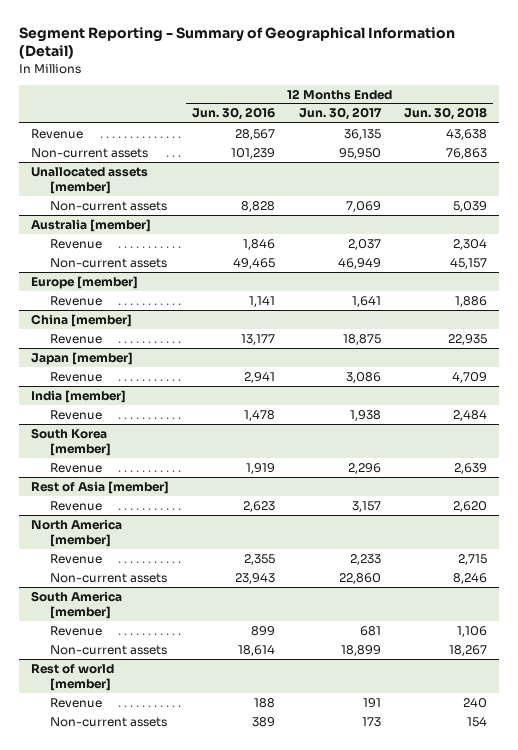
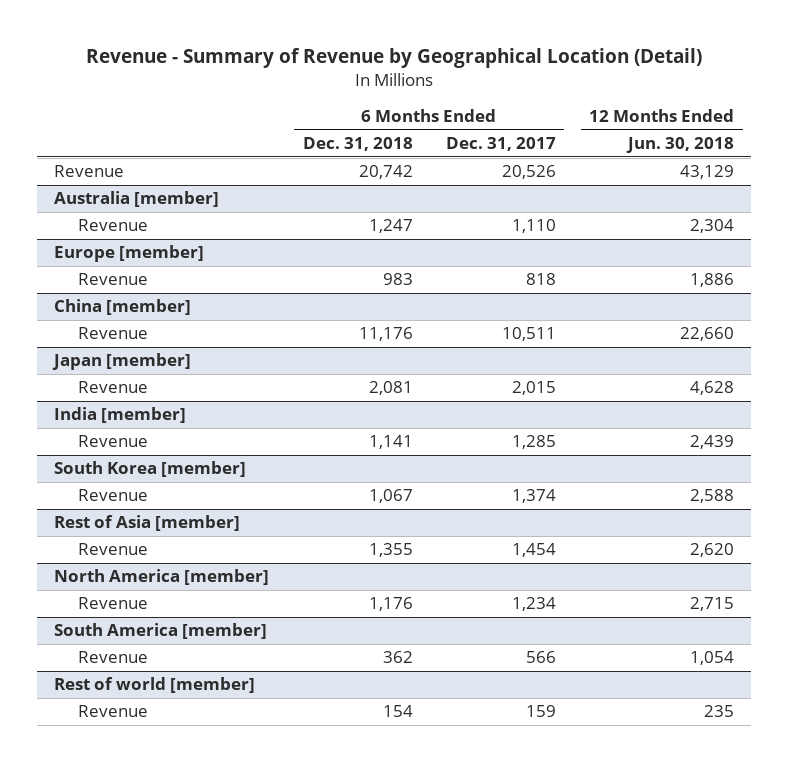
- Segment Reporting - Summary of Geographical Information (Detail)
+ Revenue - Summary of Revenue by Geographical Location (Detail)
- | 12 Months Ended Jun. 30, 2016 | 12 Months Ended Jun. 30, 2017 | 12 Months Ended Jun. 30, 2018
+ | 6 Months Ended Dec. 31, 2018 | 6 Months Ended Dec. 31, 2017 | 12 Months Ended Jun. 30, 2018
- Revenue | 28,567 | 36,135 | 43,638
- Non-current assets | 101,239 | 95,950 | 76,863
- Unallocated assets [member]
- Non-current assets | 8,828 | 7,069 | 5,039
+ Revenue | 20,742 | 20,526 | 43,129
@ Australia [member]
- Non-current assets | 49,465 | 46,949 | 45,157
@ China [member]
- Revenue | 13,177 | 18,875 | 22,935
+ Revenue | 11,176 | 10,511 | 22,660
@ Japan [member]
- Revenue | 2,941 | 3,086 | 4,709
+ Revenue | 2,081 | 2,015 | 4,628
@ India [member]
- Revenue | 1,478 | 1,938 | 2,484
+ Revenue | 1,141 | 1,285 | 2,439
@ South Korea [member]
- Revenue | 1,919 | 2,296 | 2,639
+ Revenue | 1,067 | 1,374 | 2,588
@ North America [member]
- Non-current assets | 23,943 | 22,860 | 8,246
@ South America [member]
- Revenue | 899 | 681 | 1,106
- Non-current assets | 18,614 | 18,899 | 18,267
+ Revenue | 362 | 566 | 1,054
@ Rest of world [member]
- Revenue | 188 | 191 | 240
- Non-current assets | 389 | 173 | 154
+ Revenue | 154 | 159 | 235

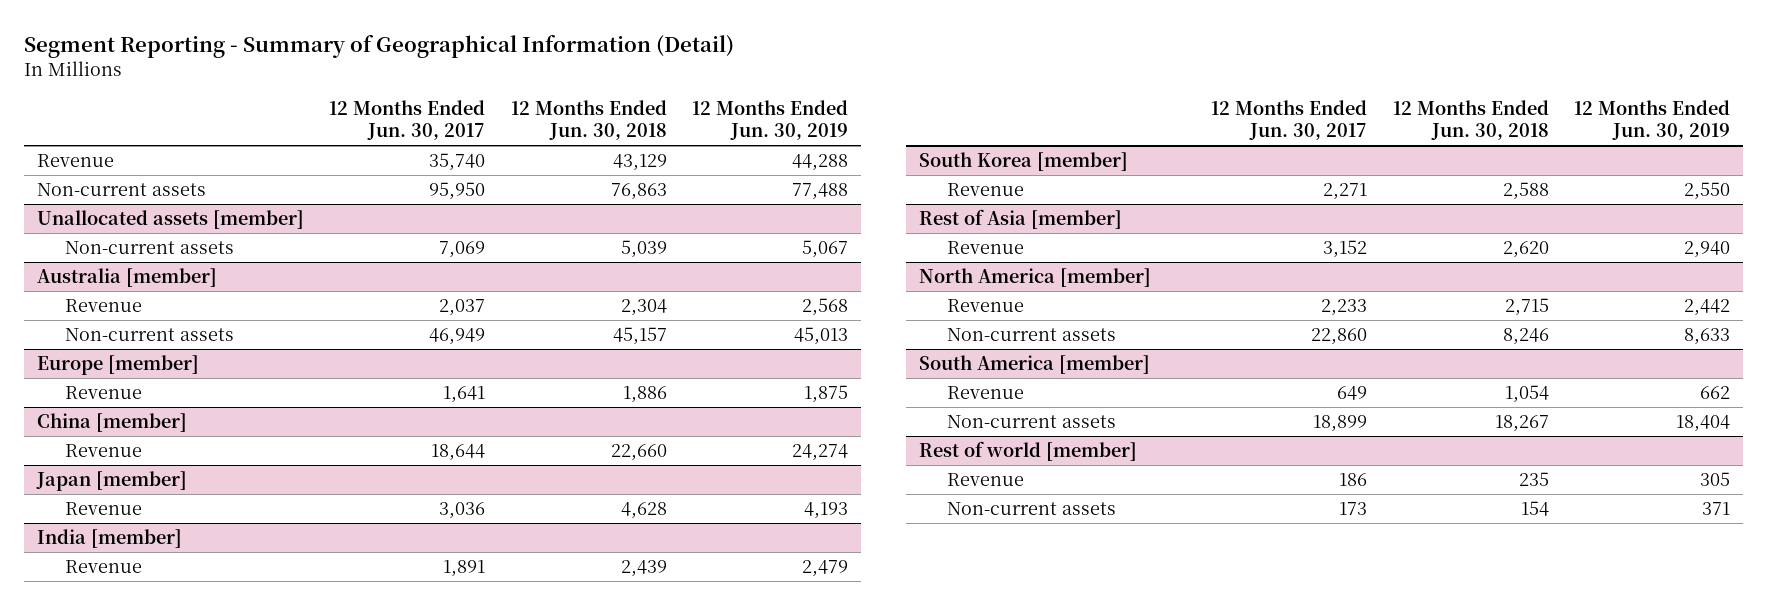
- Revenue - Summary of Revenue by Geographical Location (Detail)
+ Segment Reporting - Summary of Geographical Information (Detail)
- | 6 Months Ended Dec. 31, 2018 | 6 Months Ended Dec. 31, 2017 | 12 Months Ended Jun. 30, 2018
+ | 12 Months Ended Jun. 30, 2017 | 12 Months Ended Jun. 30, 2018 | 12 Months Ended Jun. 30, 2019
+ Non-current assets | 95,950 | 76,863 | 77,488
+ Unallocated assets [member]
+ Non-current assets | 7,069 | 5,039 | 5,067
@ Australia [member]
+ Non-current assets | 46,949 | 45,157 | 45,013
@ North America [member]
+ Non-current assets | 22,860 | 8,246 | 8,633
@ South America [member]
+ Non-current assets | 18,899 | 18,267 | 18,404
@ Rest of world [member]
+ Non-current assets | 173 | 154 | 371

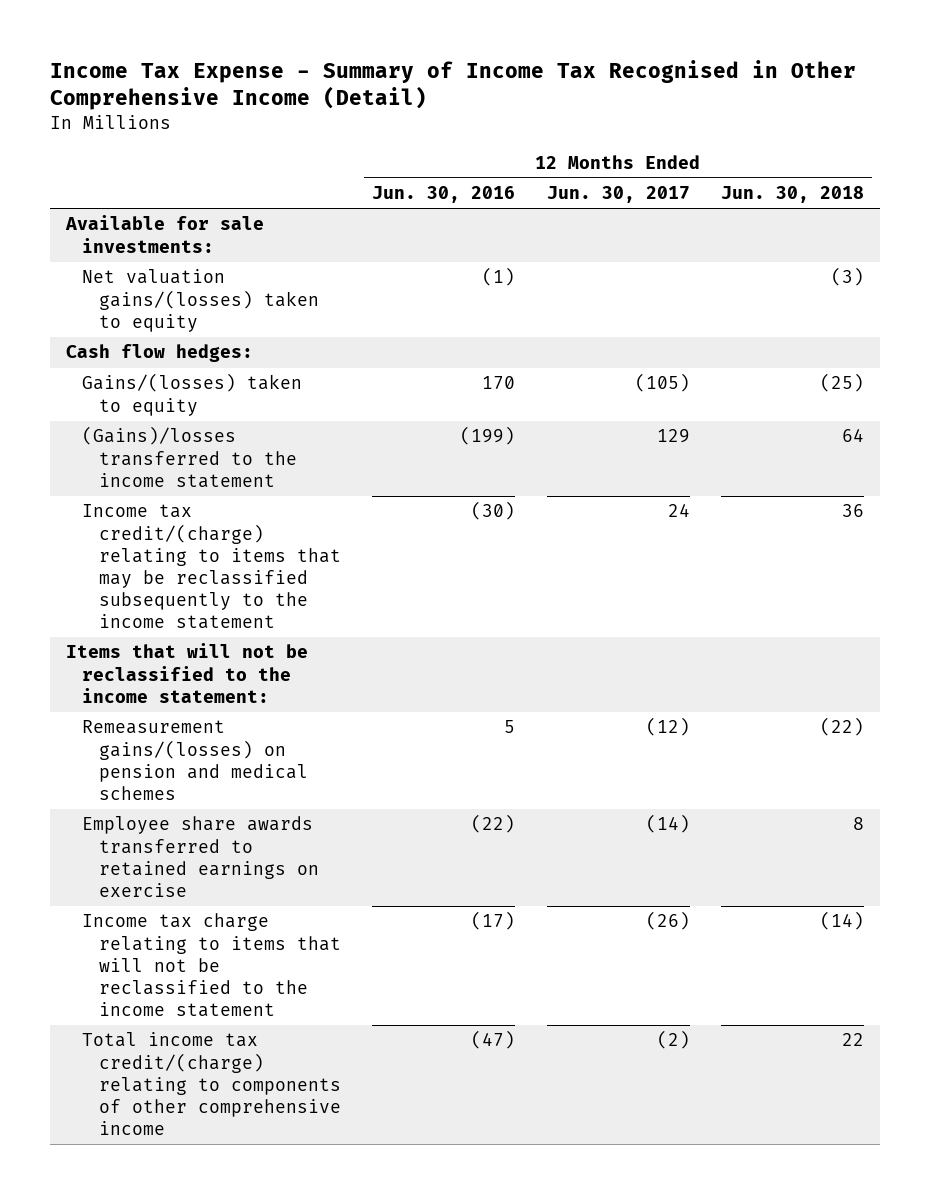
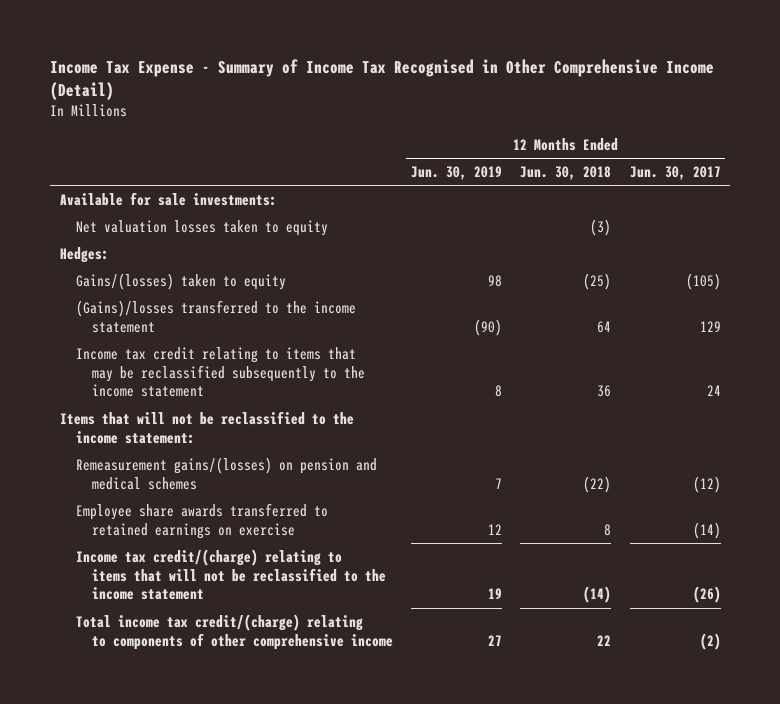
- | 12 Months Ended Jun. 30, 2016 | 12 Months Ended Jun. 30, 2017 | 12 Months Ended Jun. 30, 2018
+ | 12 Months Ended Jun. 30, 2019 | 12 Months Ended Jun. 30, 2018 | 12 Months Ended Jun. 30, 2017
- Net valuation gains/(losses) taken to equity | (1) | | (3)
- Cash flow hedges:
+ Net valuation losses taken to equity | | (3) |
+ Hedges:
- Income tax credit/(charge) relating to items that may be reclassified subsequently to the income statement | (30) | 24 | 36
+ Income tax credit relating to items that may be reclassified subsequently to the income statement | 8 | 36 | 24
- Income tax charge relating to items that will not be reclassified to the income statement | (17) | (26) | (14)
+ Income tax credit/(charge) relating to items that will not be reclassified to the income statement | 19 | (14) | (26)

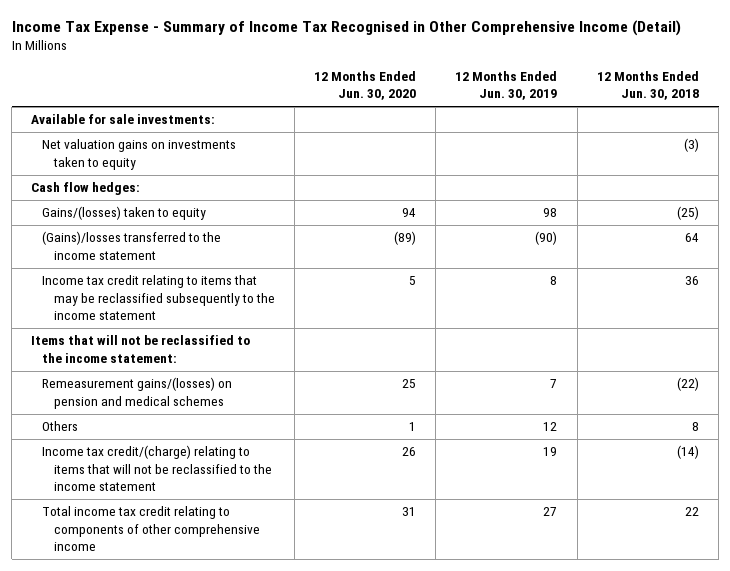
- | 12 Months Ended Jun. 30, 2019 | 12 Months Ended Jun. 30, 2018 | 12 Months Ended Jun. 30, 2017
+ | 12 Months Ended Jun. 30, 2020 | 12 Months Ended Jun. 30, 2019 | 12 Months Ended Jun. 30, 2018
- Net valuation losses taken to equity | | (3) |
- Hedges:
+ Net valuation gains on investments taken to equity | | | (3)
+ Cash flow hedges:
- Employee share awards transferred to retained earnings on exercise | 12 | 8 | (14)
+ Others | 1 | 12 | 8
- Total income tax credit/(charge) relating to components of other comprehensive income | 27 | 22 | (2)
+ Total income tax credit relating to components of other comprehensive income | 31 | 27 | 22

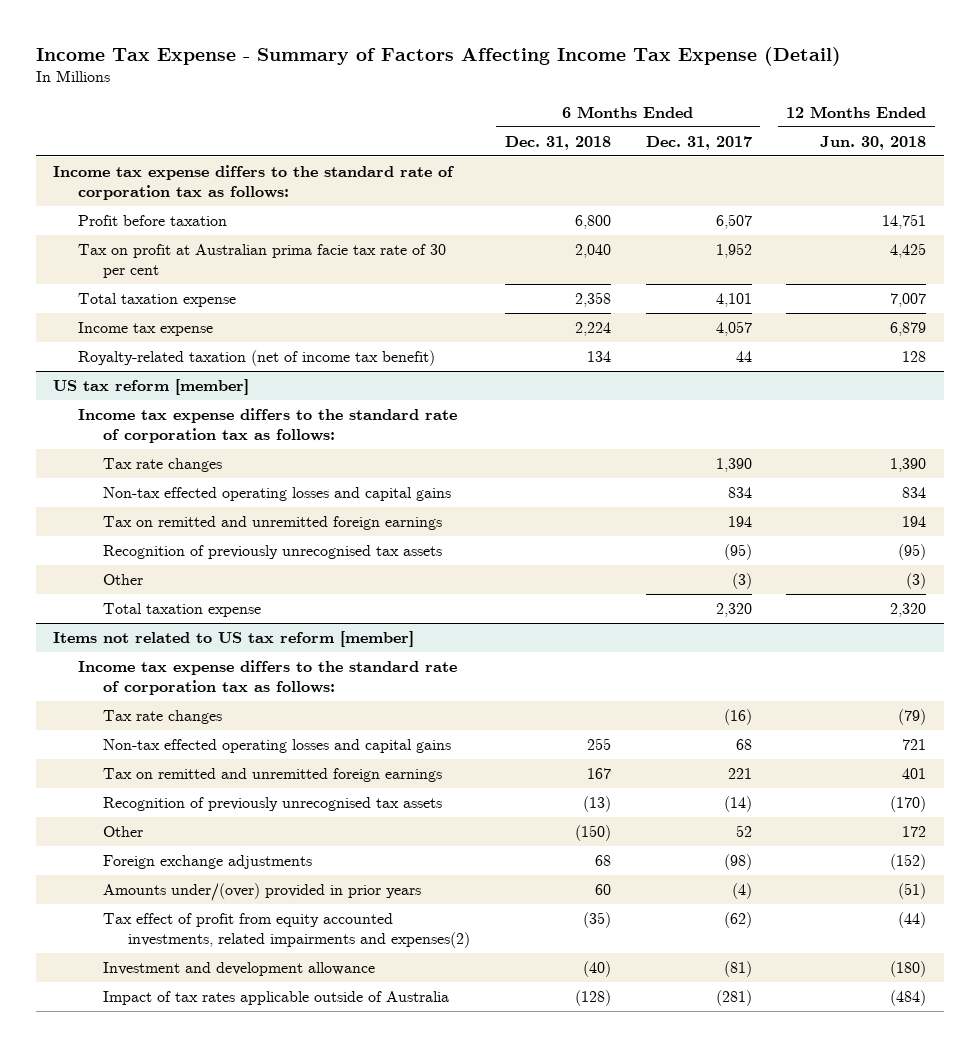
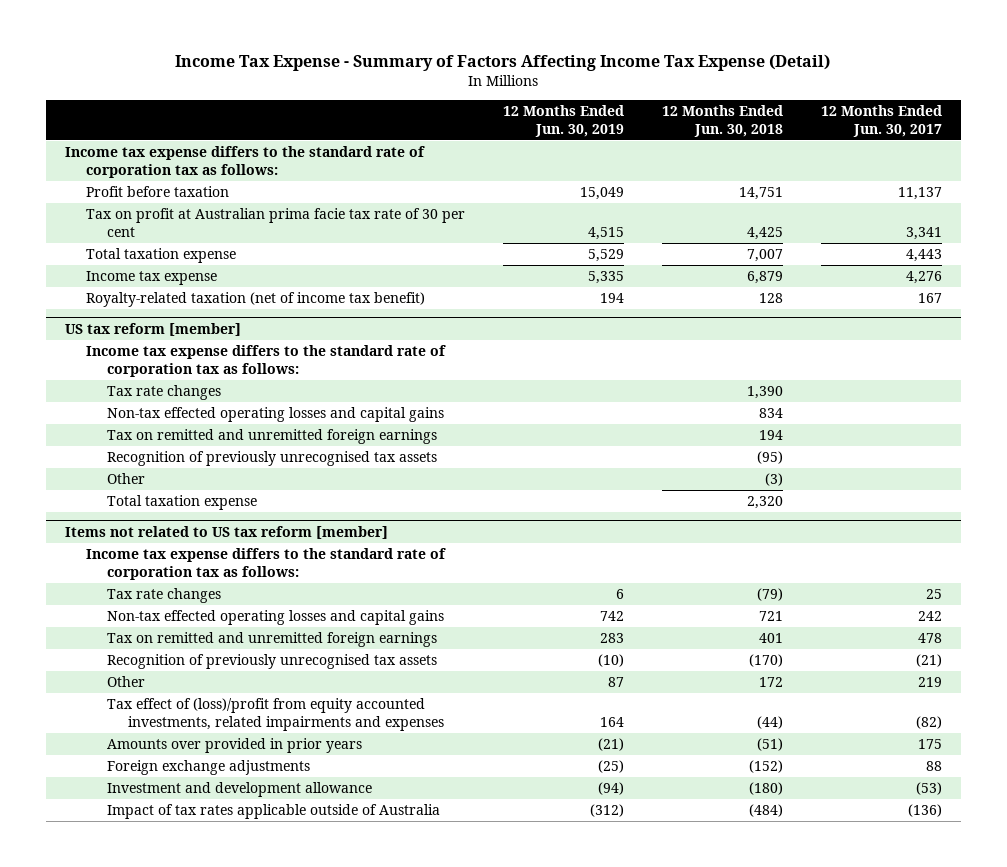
- | 6 Months Ended Dec. 31, 2018 | 6 Months Ended Dec. 31, 2017 | 12 Months Ended Jun. 30, 2018
+ | 12 Months Ended Jun. 30, 2019 | 12 Months Ended Jun. 30, 2018 | 12 Months Ended Jun. 30, 2017
@ Items not related to US tax reform [member]
+ Tax effect of (loss)/profit from equity accounted investments, related impairments and expenses | 164 | (44) | (82)
+ Amounts over provided in prior years | (21) | (51) | 175
- Amounts under/(over) provided in prior years | 60 | (4) | (51)
- Tax effect of profit from equity accounted investments, related impairments and expenses(2) | (35) | (62) | (44)

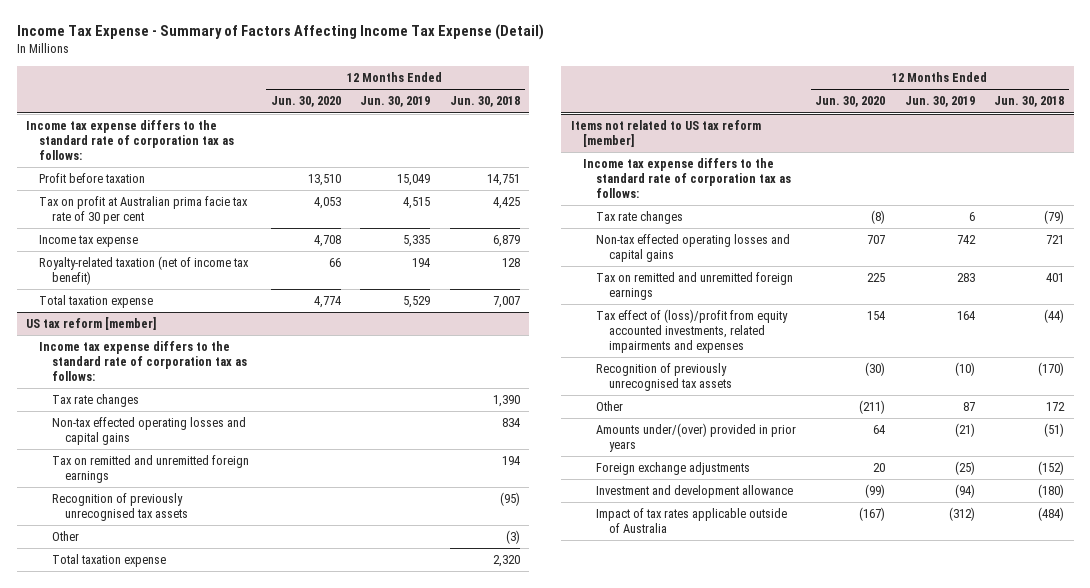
- | 12 Months Ended Jun. 30, 2019 | 12 Months Ended Jun. 30, 2018 | 12 Months Ended Jun. 30, 2017
+ | 12 Months Ended Jun. 30, 2020 | 12 Months Ended Jun. 30, 2019 | 12 Months Ended Jun. 30, 2018
moved down: Total taxation expense | 4,774 | 5,529 | 7,007
@ Items not related to US tax reform [member]
moved up: Tax effect of (loss)/profit from equity accounted investments, related impairments and expenses | 154 | 164 | (44)
- Amounts over provided in prior years | (21) | (51) | 175
+ Amounts under/(over) provided in prior years | 64 | (21) | (51)

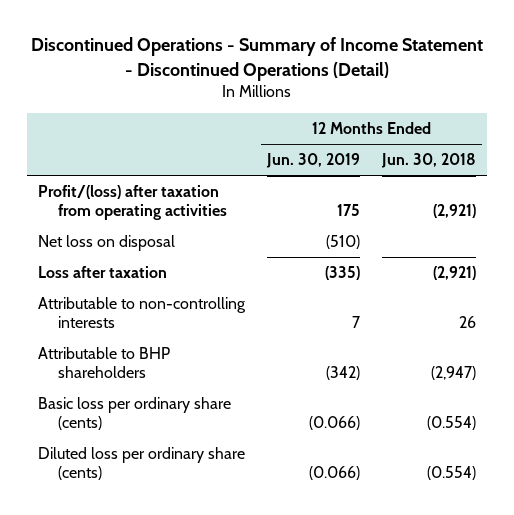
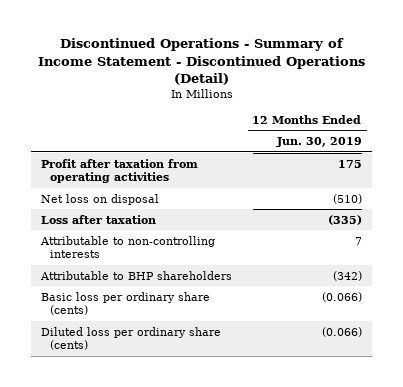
- | 12 Months Ended Jun. 30, 2019 | 12 Months Ended Jun. 30, 2018
+ | 12 Months Ended Jun. 30, 2019
- Profit/(loss) after taxation from operating activities | 175 | (2,921)
+ Profit after taxation from operating activities | 175

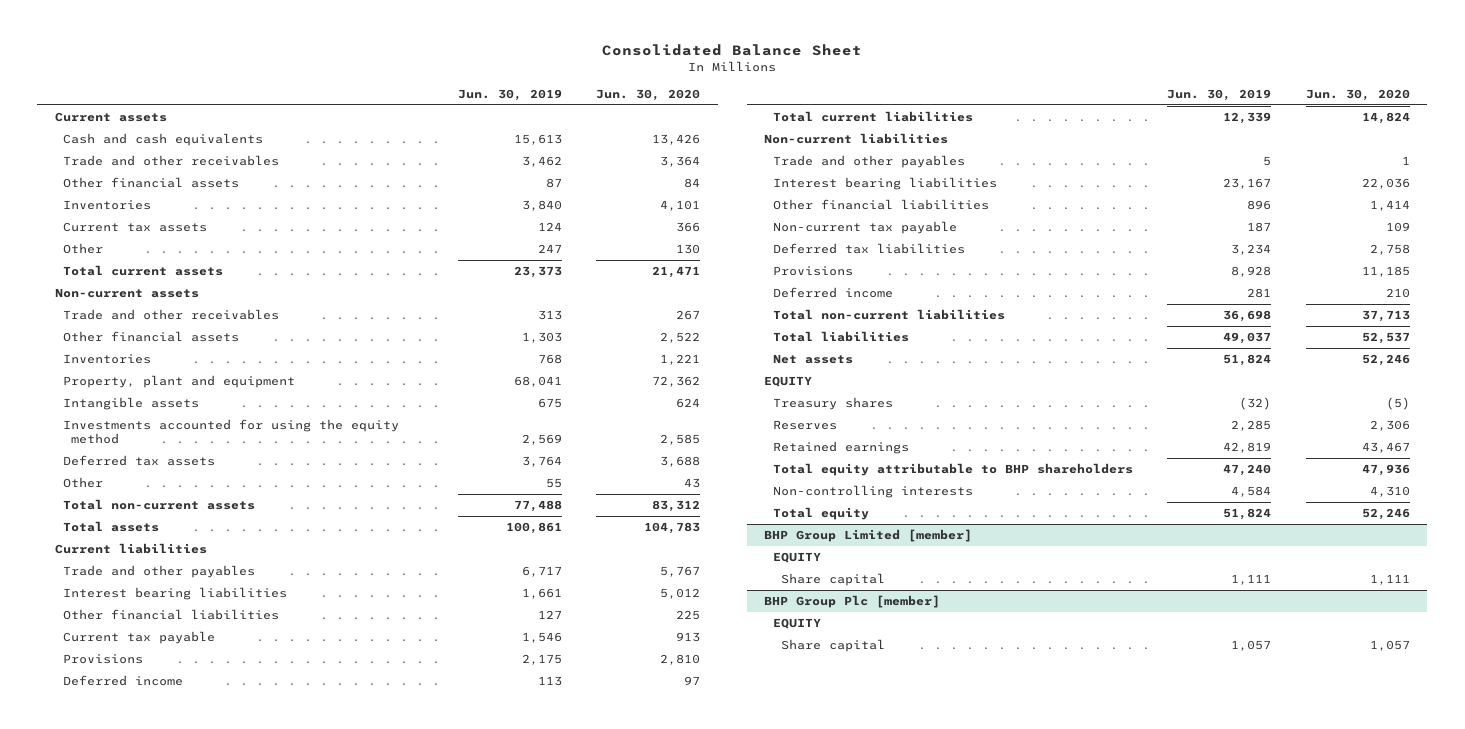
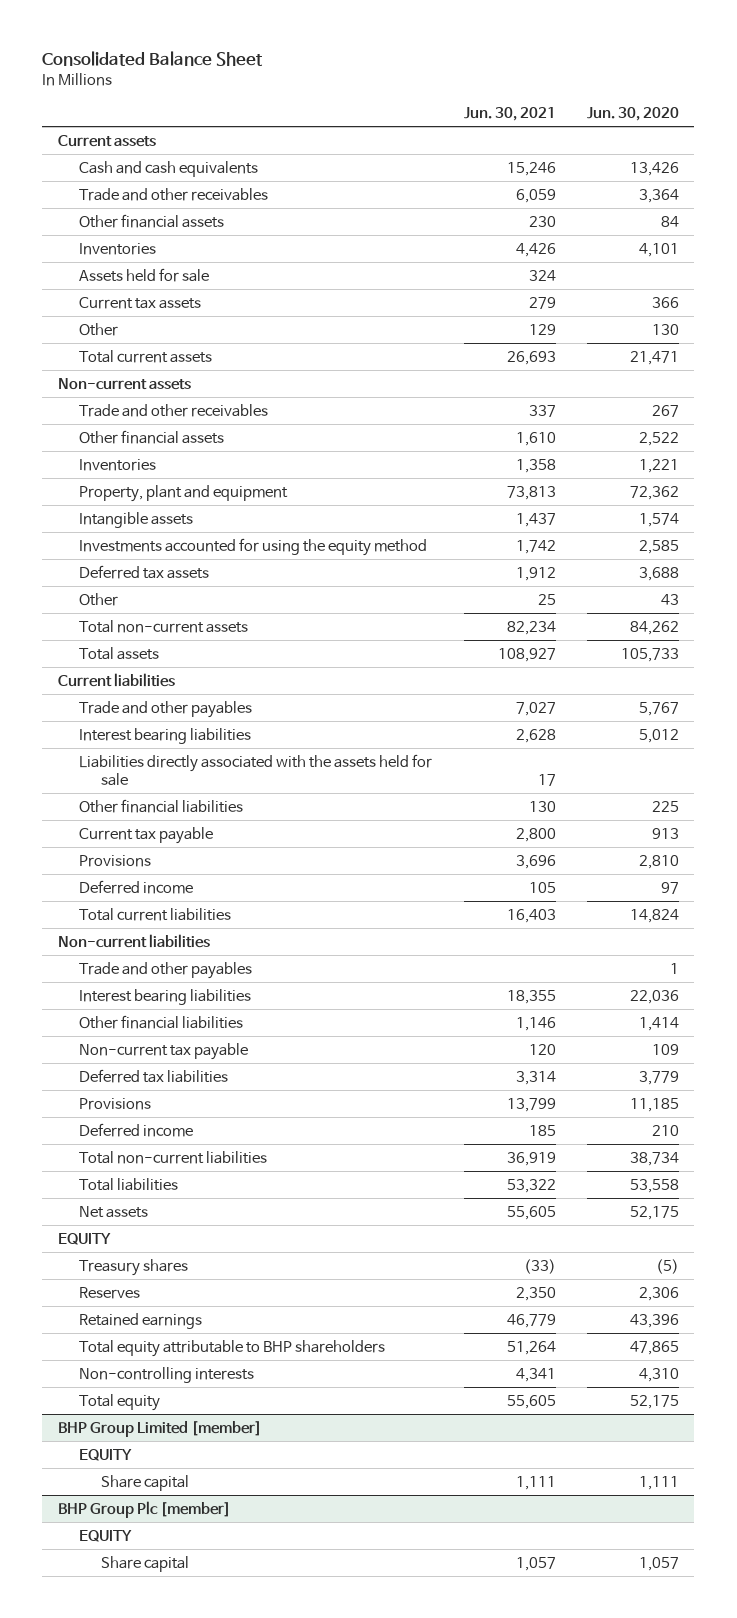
- | Jun. 30, 2019 | Jun. 30, 2020
+ | Jun. 30, 2021 | Jun. 30, 2020
+ Assets held for sale | 324 |
- Intangible assets | 675 | 624
+ Intangible assets | 1,437 | 1,574
- Total non-current assets | 77,488 | 83,312
- Total assets | 100,861 | 104,783
+ Total non-current assets | 82,234 | 84,262
+ Total assets | 108,927 | 105,733
+ Liabilities directly associated with the assets held for sale | 17 |
- Deferred tax liabilities | 3,234 | 2,758
+ Deferred tax liabilities | 3,314 | 3,779
- Total non-current liabilities | 36,698 | 37,713
- Total liabilities | 49,037 | 52,537
- Net assets | 51,824 | 52,246
+ Total non-current liabilities | 36,919 | 38,734
+ Total liabilities | 53,322 | 53,558
+ Net assets | 55,605 | 52,175
- Retained earnings | 42,819 | 43,467
- Total equity attributable to BHP shareholders | 47,240 | 47,936
+ Retained earnings | 46,779 | 43,396
+ Total equity attributable to BHP shareholders | 51,264 | 47,865
- Total equity | 51,824 | 52,246
+ Total equity | 55,605 | 52,175

